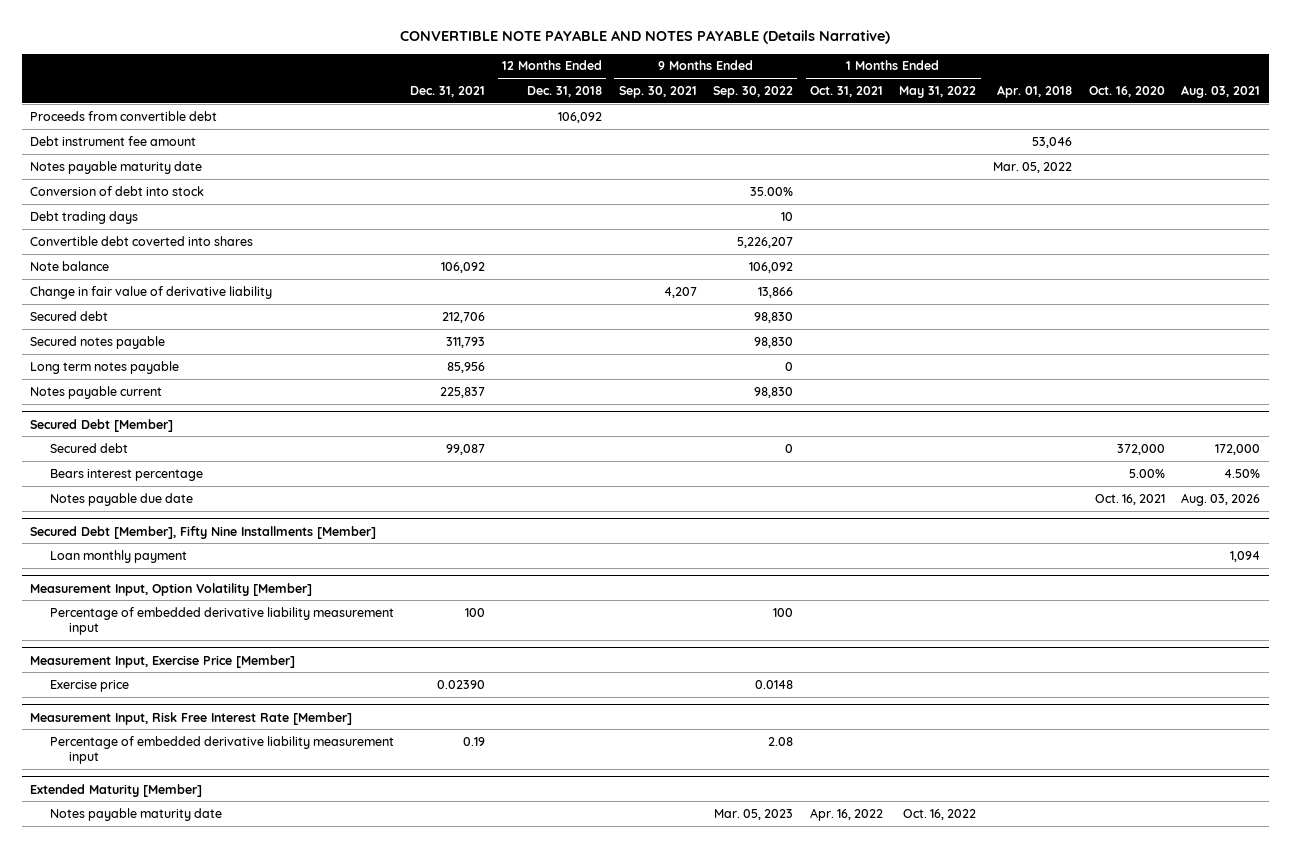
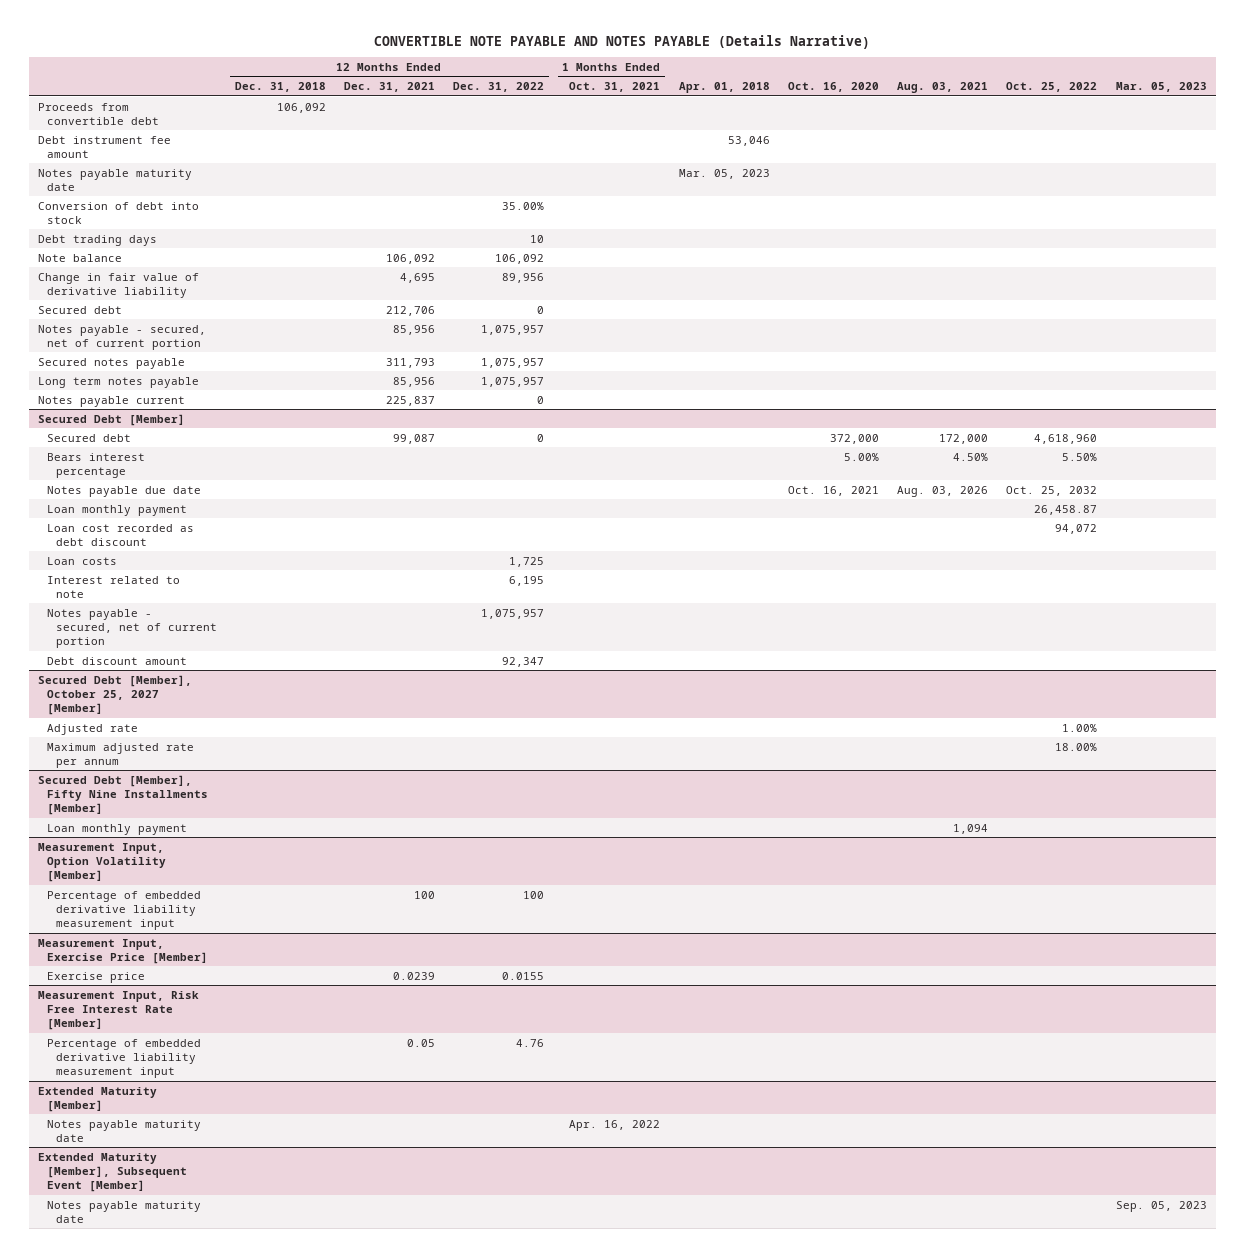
- | Dec. 31, 2021 | 12 Months Ended Dec. 31, 2018 | 9 Months Ended Sep. 30, 2021 | 9 Months Ended Sep. 30, 2022 | 1 Months Ended Oct. 31, 2021 | 1 Months Ended May 31, 2022 | Apr. 01, 2018 | Oct. 16, 2020 | Aug. 03, 2021
+ | 12 Months Ended Dec. 31, 2018 | 12 Months Ended Dec. 31, 2021 | 12 Months Ended Dec. 31, 2022 | 1 Months Ended Oct. 31, 2021 | Apr. 01, 2018 | Oct. 16, 2020 | Aug. 03, 2021 | Oct. 25, 2022 | Mar. 05, 2023
- Notes payable maturity date | | | | | | | Mar. 05, 2022 | |
+ Notes payable maturity date | | | | | Mar. 05, 2023 | | | |
- Convertible debt coverted into shares | | | | 5,226,207 | | | | |
+ Notes payable - secured, net of current portion | | 85,956 | 1,075,957 | | | | | |
@ Secured Debt [Member]
+ Loan monthly payment | | | | | | | | 26,458.87 |
+ Loan cost recorded as debt discount | | | | | | | | 94,072 |
+ Loan costs | | | 1,725 | | | | | |
+ Interest related to note | | | 6,195 | | | | | |
+ Notes payable - secured, net of current portion | | | 1,075,957 | | | | | |
+ Debt discount amount | | | 92,347 | | | | | |
+ Secured Debt [Member], October 25, 2027 [Member]
+ Adjusted rate | | | | | | | | 1.00% |
+ Maximum adjusted rate per annum | | | | | | | | 18.00% |
+ Extended Maturity [Member], Subsequent Event [Member]
+ Notes payable maturity date | | | | | | | | | Sep. 05, 2023

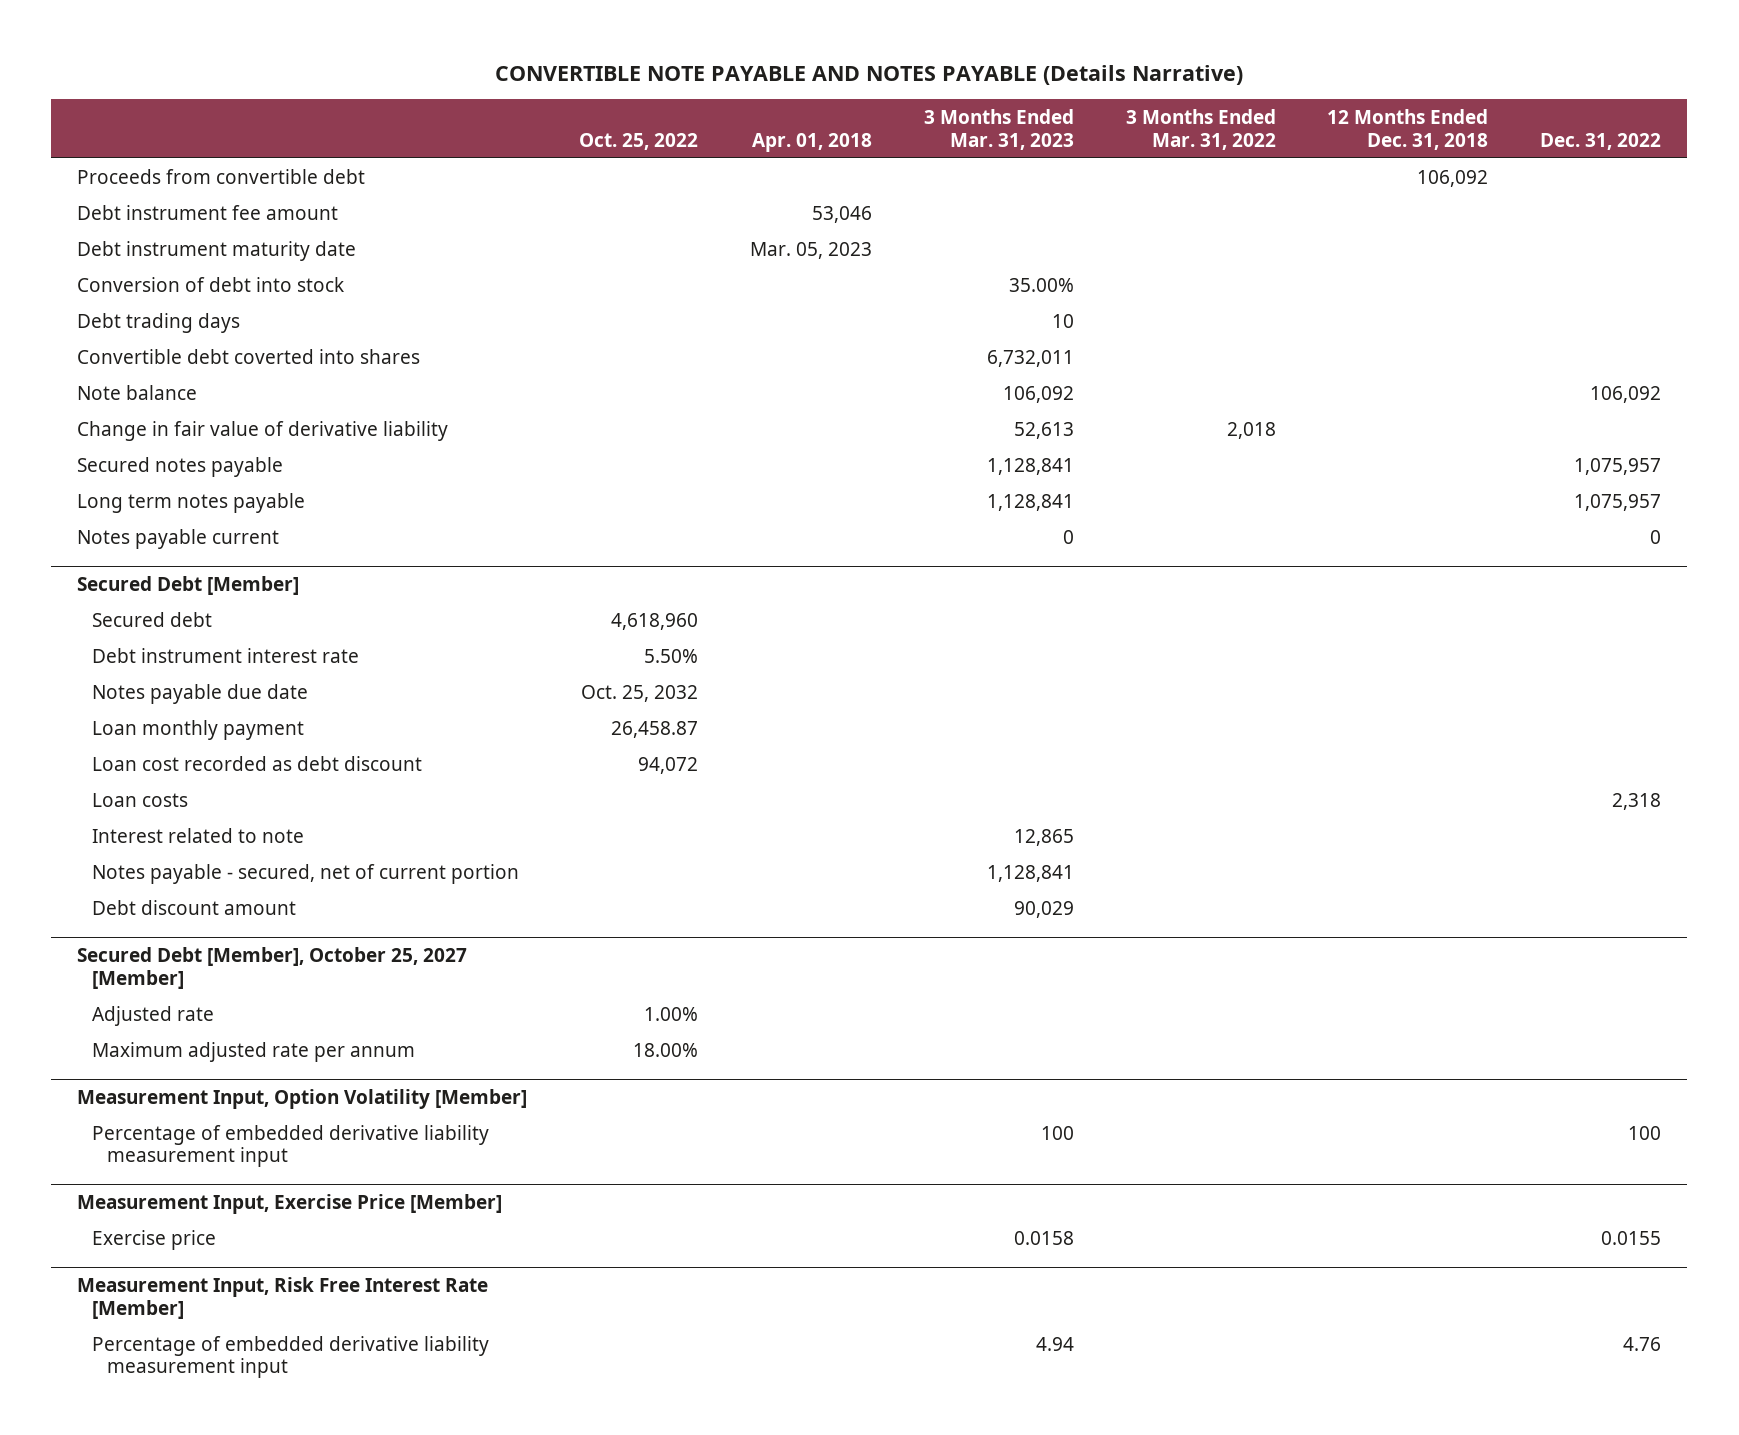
- | 12 Months Ended Dec. 31, 2018 | 12 Months Ended Dec. 31, 2021 | 12 Months Ended Dec. 31, 2022 | 1 Months Ended Oct. 31, 2021 | Apr. 01, 2018 | Oct. 16, 2020 | Aug. 03, 2021 | Oct. 25, 2022 | Mar. 05, 2023
+ | Oct. 25, 2022 | Apr. 01, 2018 | 3 Months Ended Mar. 31, 2023 | 3 Months Ended Mar. 31, 2022 | 12 Months Ended Dec. 31, 2018 | Dec. 31, 2022
- Notes payable maturity date | | | | | Mar. 05, 2023 | | | |
+ Debt instrument maturity date | | Mar. 05, 2023 | | | |
+ Convertible debt coverted into shares | | | 6,732,011 | | |
- Secured debt | | 212,706 | 0 | | | | | |
- Notes payable - secured, net of current portion | | 85,956 | 1,075,957 | | | | | |
@ Secured Debt [Member]
- Bears interest percentage | | | | | | 5.00% | 4.50% | 5.50% |
+ Debt instrument interest rate | 5.50% | | | | |
- Secured Debt [Member], Fifty Nine Installments [Member]
- Loan monthly payment | | | | | | | 1,094 | |
- Extended Maturity [Member]
- Notes payable maturity date | | | | Apr. 16, 2022 | | | | |
- Extended Maturity [Member], Subsequent Event [Member]
- Notes payable maturity date | | | | | | | | | Sep. 05, 2023

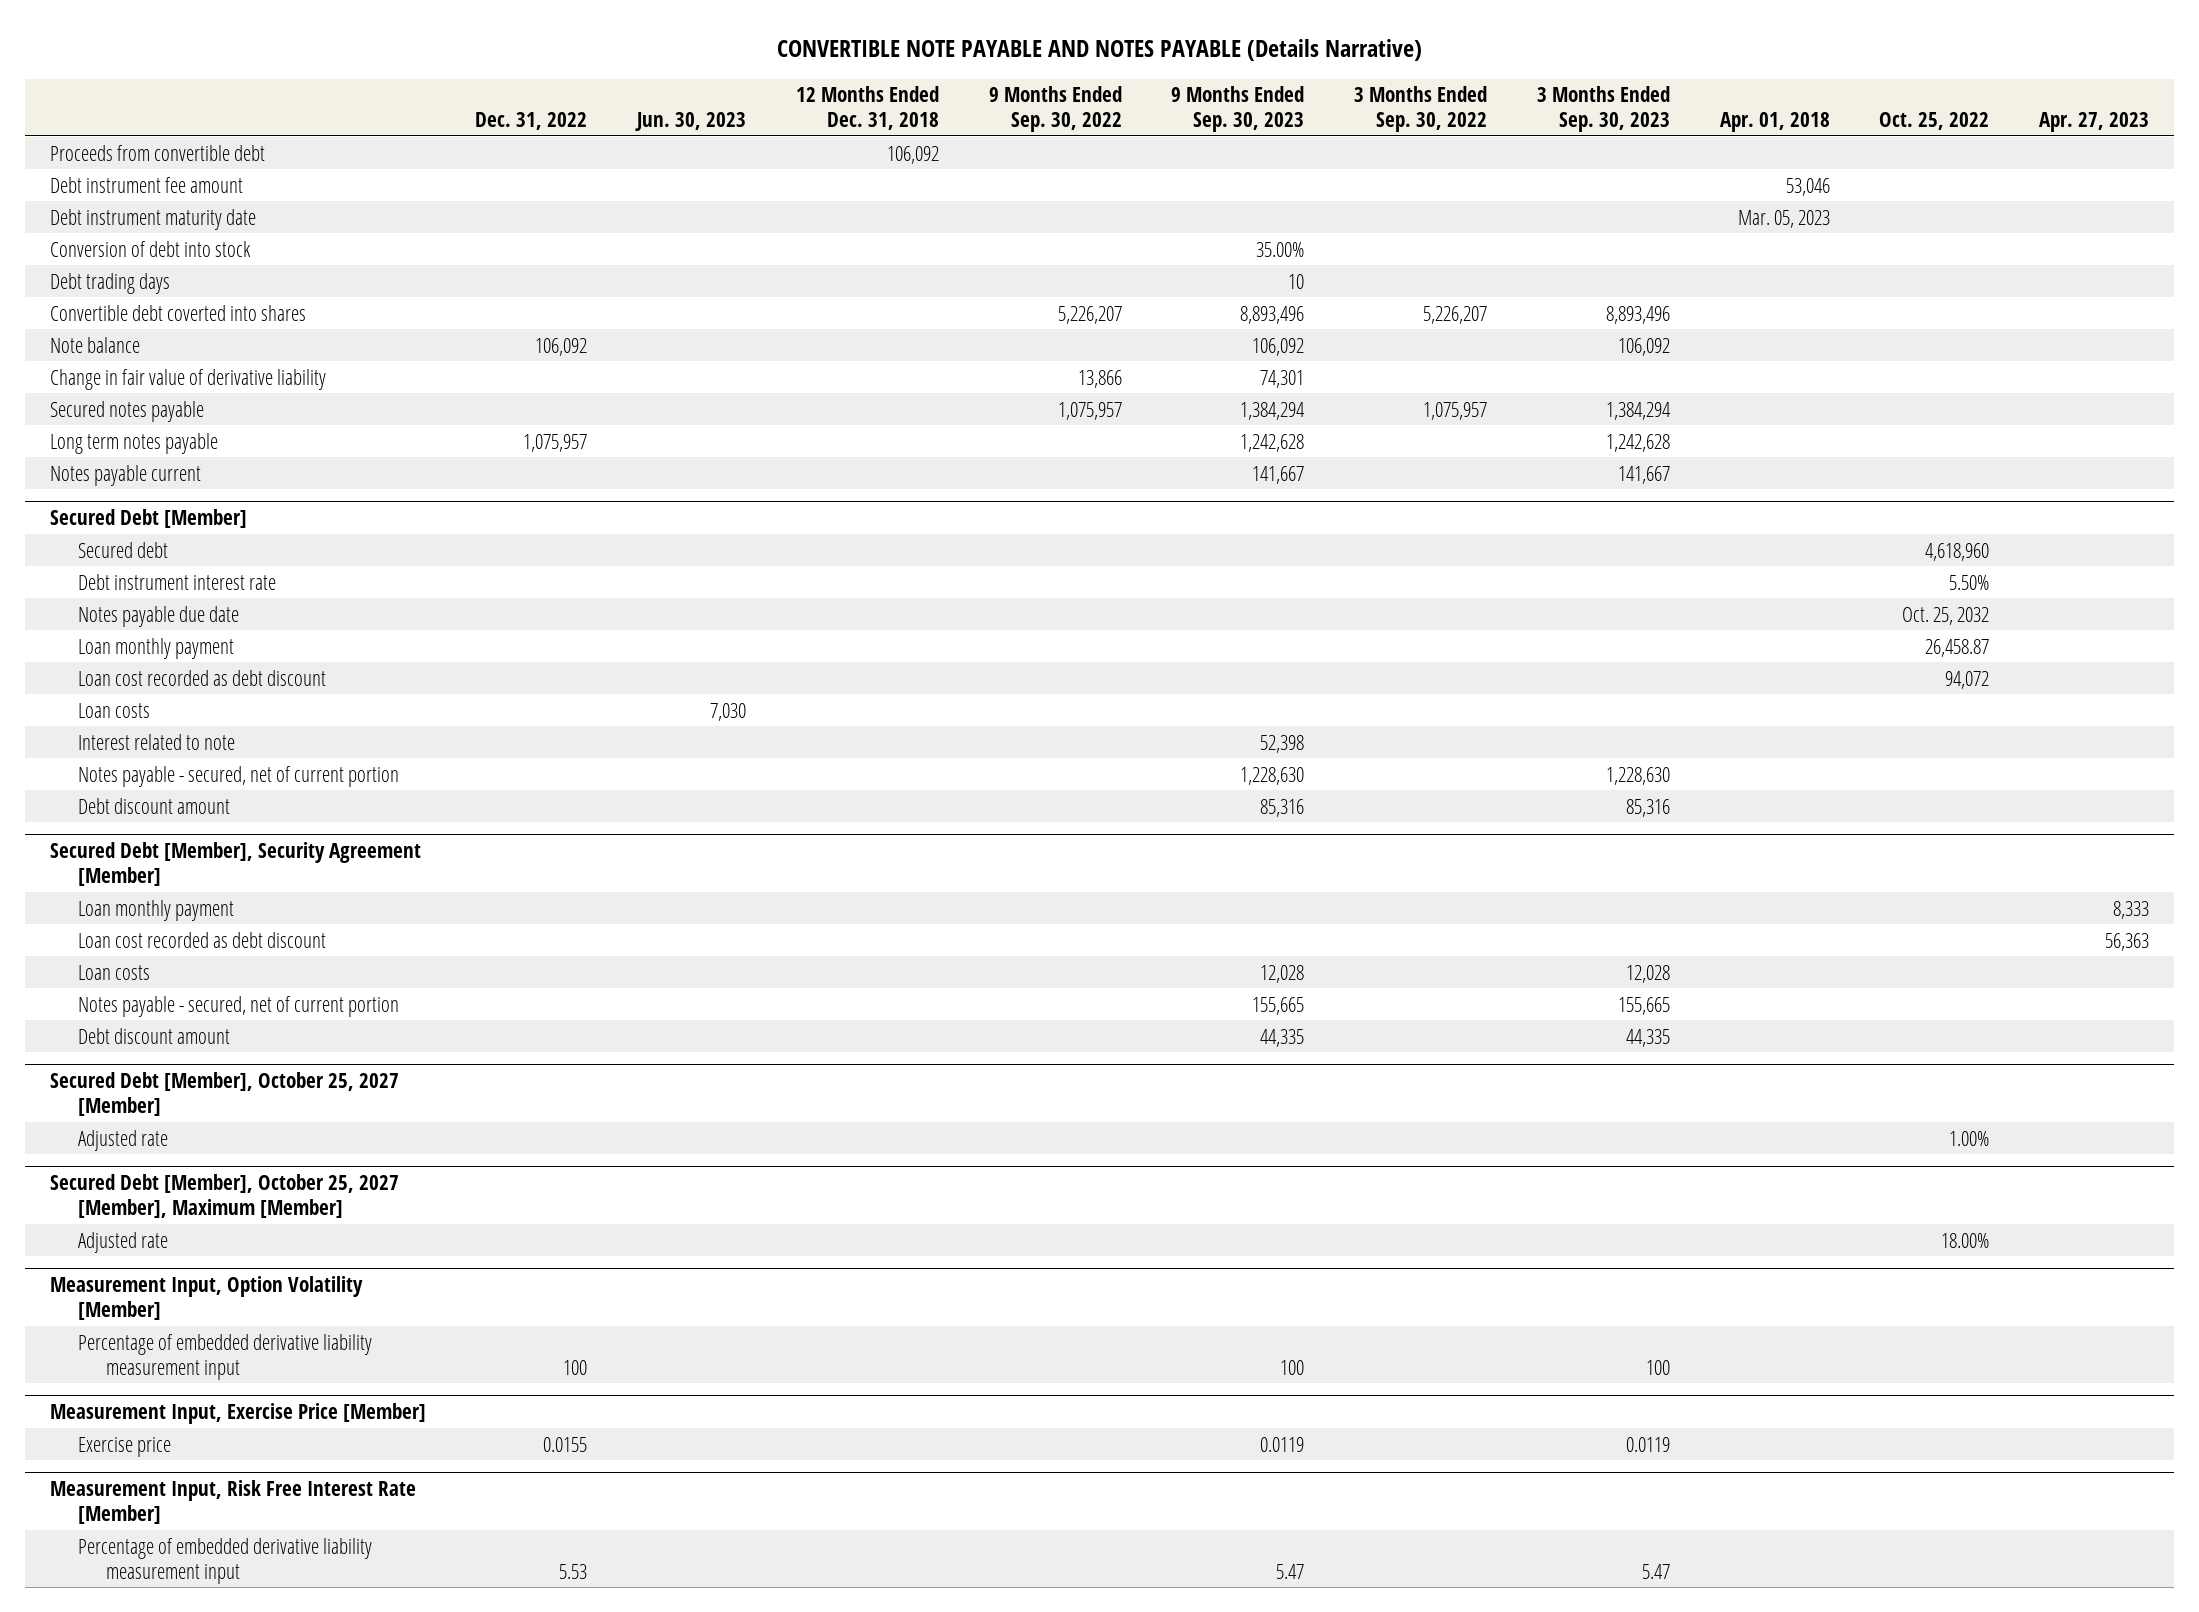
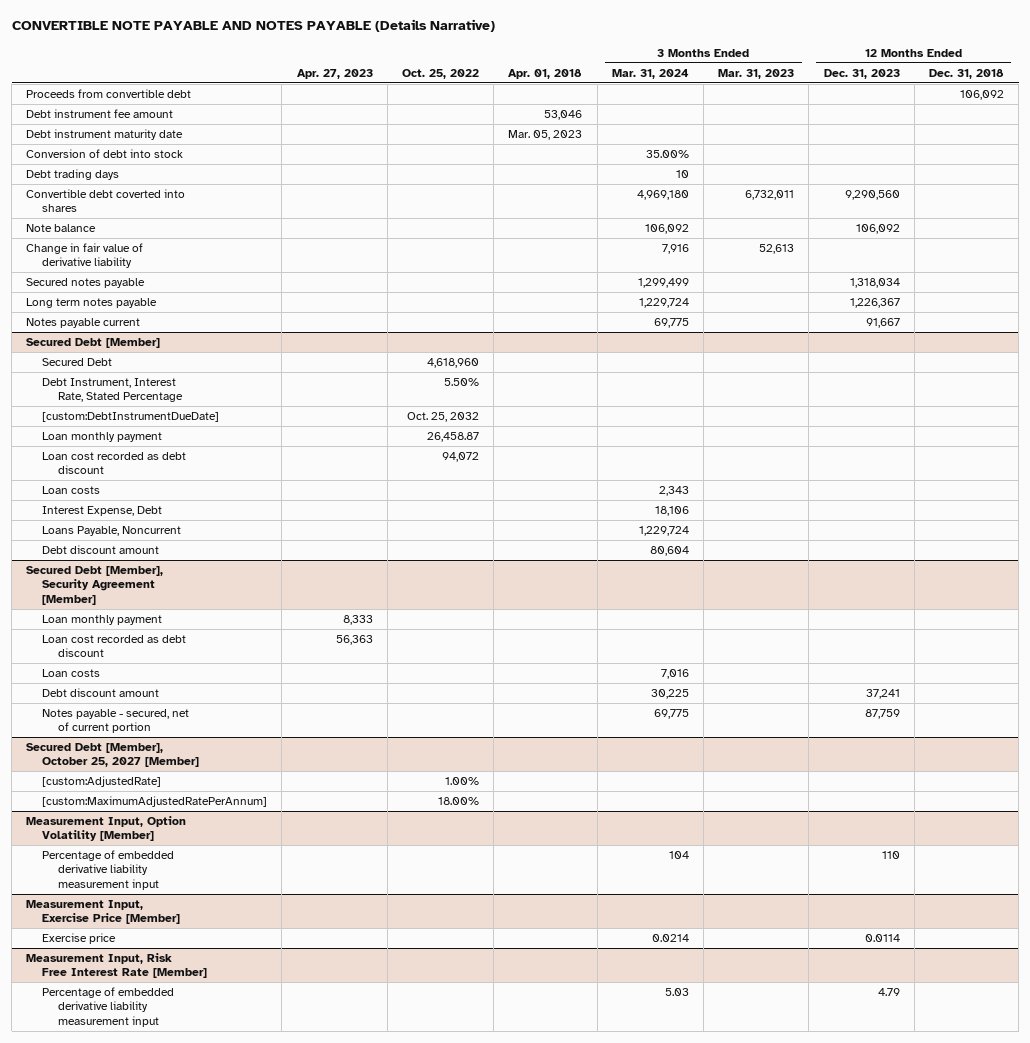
- | Dec. 31, 2022 | Jun. 30, 2023 | 12 Months Ended Dec. 31, 2018 | 9 Months Ended Sep. 30, 2022 | 9 Months Ended Sep. 30, 2023 | 3 Months Ended Sep. 30, 2022 | 3 Months Ended Sep. 30, 2023 | Apr. 01, 2018 | Oct. 25, 2022 | Apr. 27, 2023
+ | Apr. 27, 2023 | Oct. 25, 2022 | Apr. 01, 2018 | 3 Months Ended Mar. 31, 2024 | 3 Months Ended Mar. 31, 2023 | 12 Months Ended Dec. 31, 2023 | 12 Months Ended Dec. 31, 2018
@ Secured Debt [Member]
- Secured debt | | | | | | | | | 4,618,960 |
- Debt instrument interest rate | | | | | | | | | 5.50% |
- Notes payable due date | | | | | | | | | Oct. 25, 2032 |
+ Secured Debt | | 4,618,960 | | | | |
+ Debt Instrument, Interest Rate, Stated Percentage | | 5.50% | | | | |
+ [custom:DebtInstrumentDueDate] | | Oct. 25, 2032 | | | | |
- Interest related to note | | | | | 52,398 | | | | |
- Notes payable - secured, net of current portion | | | | | 1,228,630 | | 1,228,630 | | |
+ Interest Expense, Debt | | | | 18,106 | | |
+ Loans Payable, Noncurrent | | | | 1,229,724 | | |
@ Secured Debt [Member], Security Agreement [Member]
moved down: Notes payable - secured, net of current portion | | | | 69,775 | | 87,759 |
@ Secured Debt [Member], October 25, 2027 [Member]
- Adjusted rate | | | | | | | | | 1.00% |
- Secured Debt [Member], October 25, 2027 [Member], Maximum [Member]
- Adjusted rate | | | | | | | | | 18.00% |
@ Secured Debt [Member], October 25, 2027 [Member]
+ [custom:AdjustedRate] | | 1.00% | | | | |
+ [custom:MaximumAdjustedRatePerAnnum] | | 18.00% | | | | |

